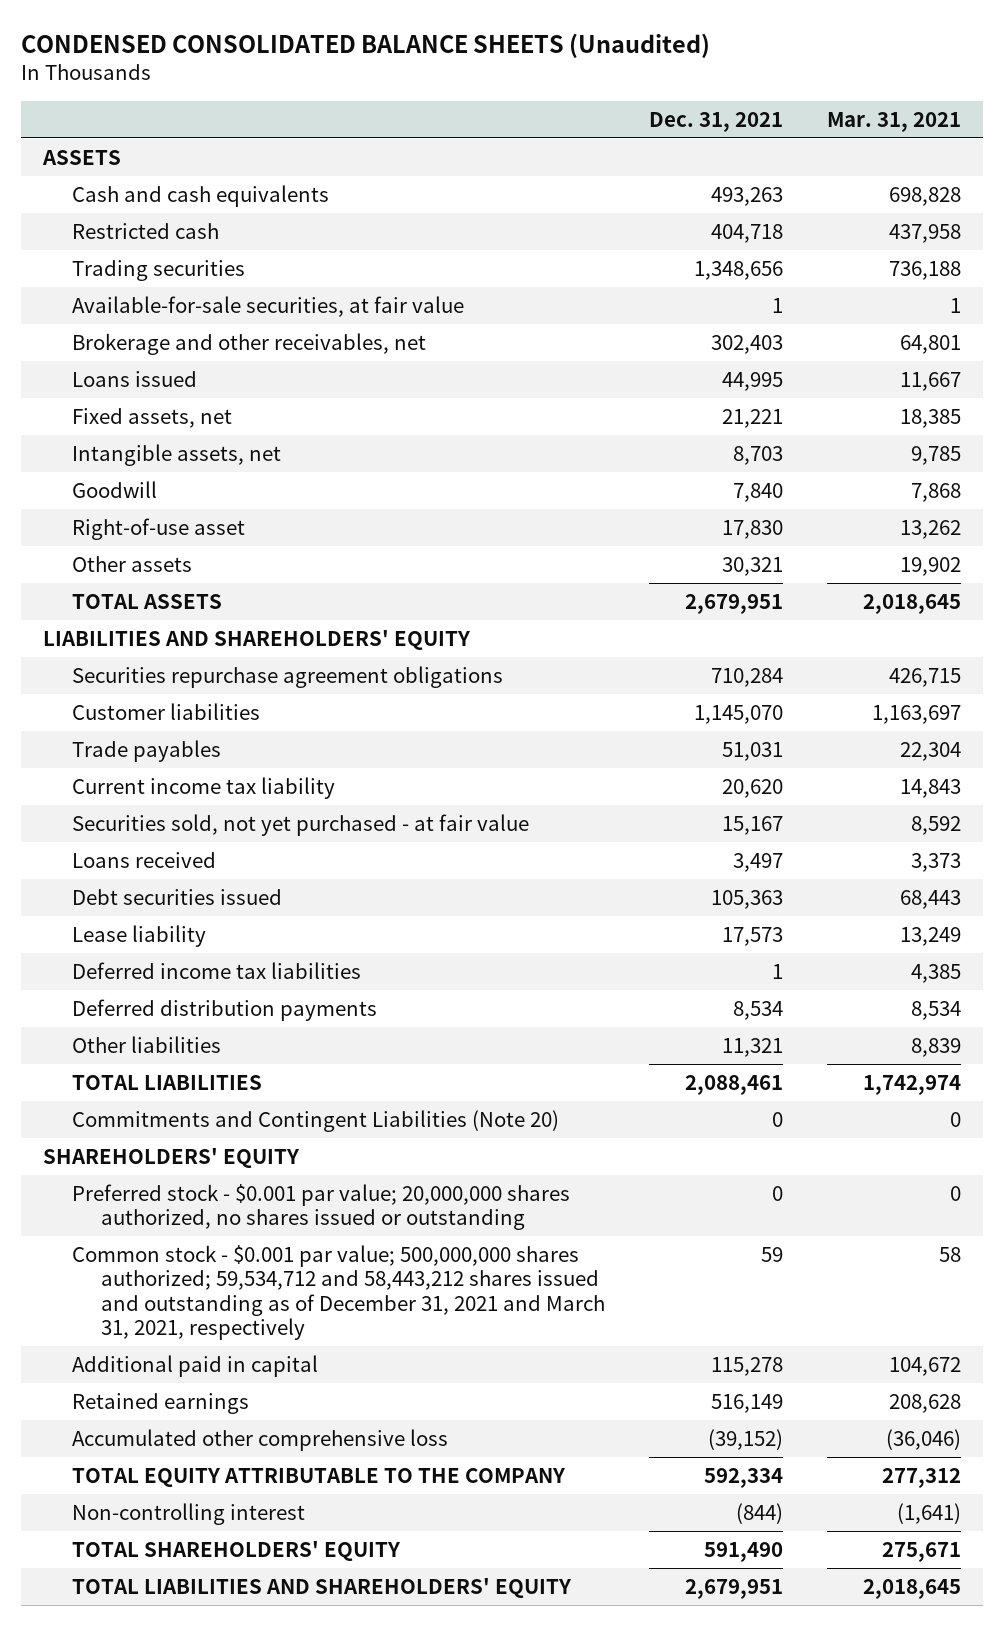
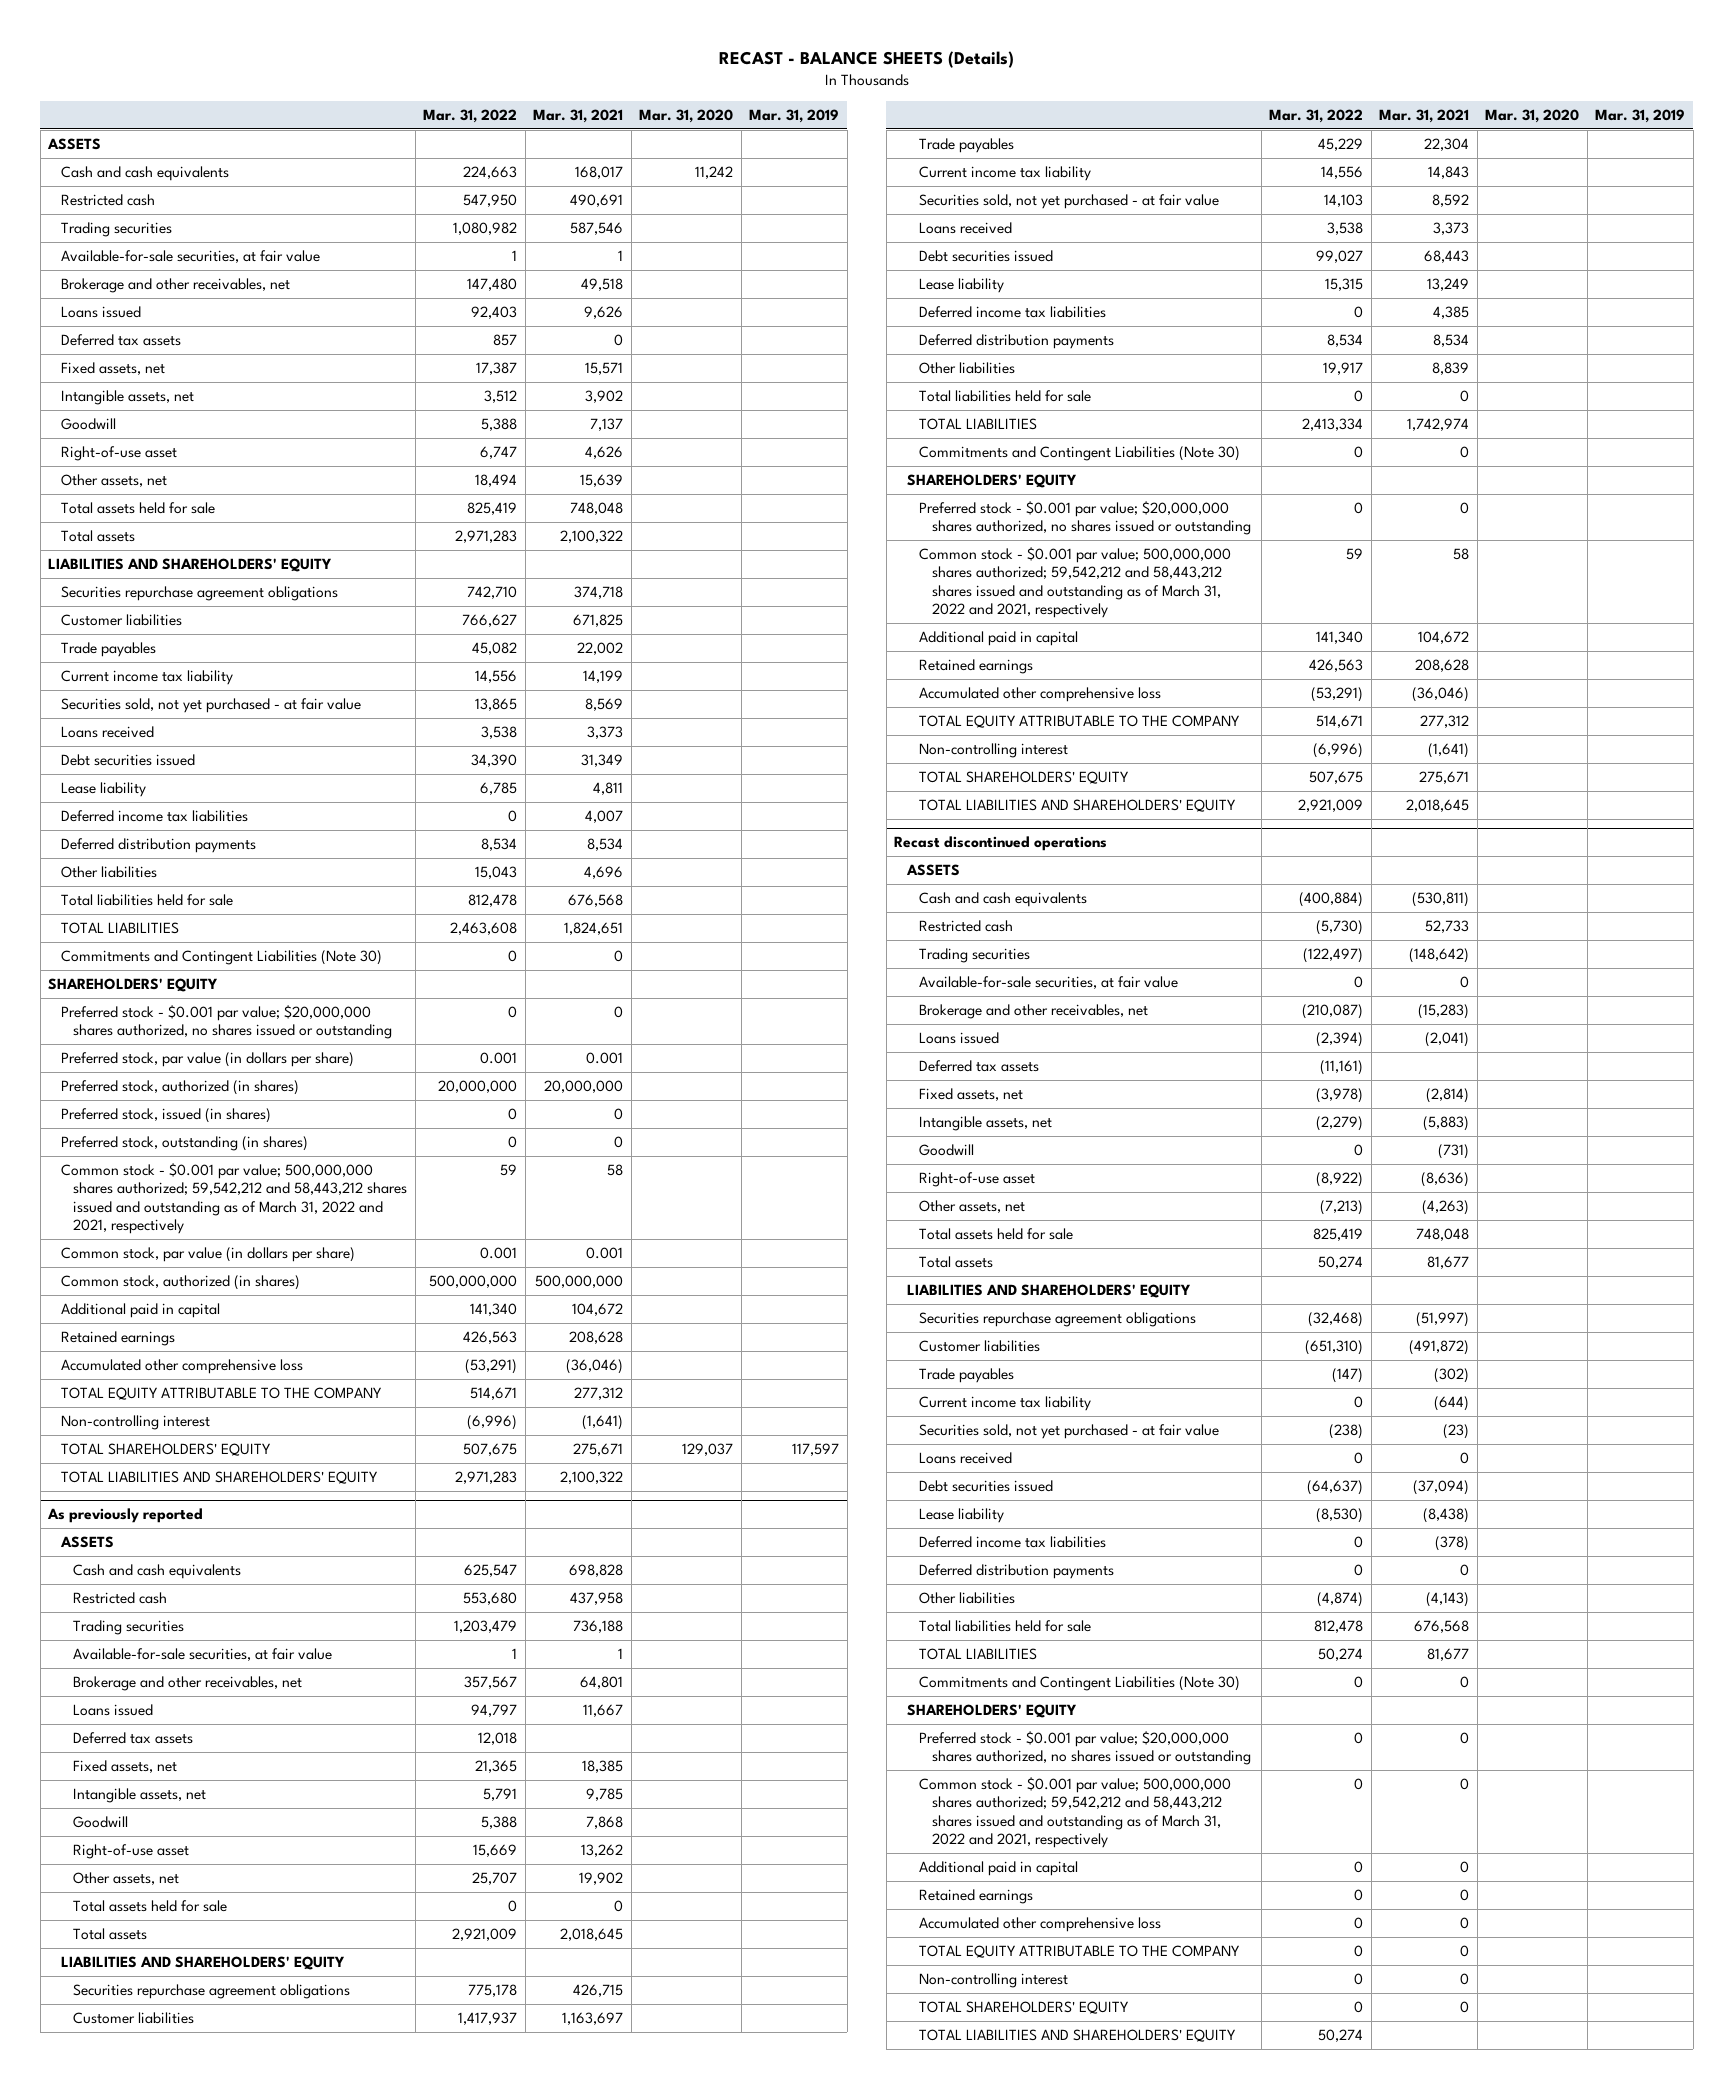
- CONDENSED CONSOLIDATED BALANCE SHEETS (Unaudited)
+ RECAST - BALANCE SHEETS (Details)
- | Dec. 31, 2021 | Mar. 31, 2021
+ | Mar. 31, 2022 | Mar. 31, 2021 | Mar. 31, 2020 | Mar. 31, 2019
+ Cash and cash equivalents | 224,663 | 168,017 | 11,242 |
+ Restricted cash | 547,950 | 490,691 | |
+ Trading securities | 1,080,982 | 587,546 | |
+ Available-for-sale securities, at fair value | 1 | 1 | |
+ Brokerage and other receivables, net | 147,480 | 49,518 | |
+ Loans issued | 92,403 | 9,626 | |
+ Deferred tax assets | 857 | 0 | |
+ Fixed assets, net | 17,387 | 15,571 | |
+ Intangible assets, net | 3,512 | 3,902 | |
+ Goodwill | 5,388 | 7,137 | |
+ Right-of-use asset | 6,747 | 4,626 | |
+ Other assets, net | 18,494 | 15,639 | |
+ Total assets held for sale | 825,419 | 748,048 | |
+ Total assets | 2,971,283 | 2,100,322 | |
+ LIABILITIES AND SHAREHOLDERS' EQUITY
+ Securities repurchase agreement obligations | 742,710 | 374,718 | |
+ Customer liabilities | 766,627 | 671,825 | |
+ Trade payables | 45,082 | 22,002 | |
+ Current income tax liability | 14,556 | 14,199 | |
+ Securities sold, not yet purchased - at fair value | 13,865 | 8,569 | |
+ Loans received | 3,538 | 3,373 | |
+ Debt securities issued | 34,390 | 31,349 | |
+ Lease liability | 6,785 | 4,811 | |
+ Deferred income tax liabilities | 0 | 4,007 | |
+ Deferred distribution payments | 8,534 | 8,534 | |
+ Other liabilities | 15,043 | 4,696 | |
+ Total liabilities held for sale | 812,478 | 676,568 | |
+ TOTAL LIABILITIES | 2,463,608 | 1,824,651 | |
+ Commitments and Contingent Liabilities (Note 30) | 0 | 0 | |
+ SHAREHOLDERS' EQUITY
+ Preferred stock - $0.001 par value; $20,000,000 shares authorized, no shares issued or outstanding | 0 | 0 | |
+ Preferred stock, par value (in dollars per share) | 0.001 | 0.001 | |
+ Preferred stock, authorized (in shares) | 20,000,000 | 20,000,000 | |
+ Preferred stock, issued (in shares) | 0 | 0 | |
+ Preferred stock, outstanding (in shares) | 0 | 0 | |
+ Common stock - $0.001 par value; 500,000,000 shares authorized; 59,542,212 and 58,443,212 shares issued and outstanding as of March 31, 2022 and 2021, respectively | 59 | 58 | |
+ Common stock, par value (in dollars per share) | 0.001 | 0.001 | |
+ Common stock, authorized (in shares) | 500,000,000 | 500,000,000 | |
+ Additional paid in capital | 141,340 | 104,672 | |
+ Retained earnings | 426,563 | 208,628 | |
+ Accumulated other comprehensive loss | (53,291) | (36,046) | |
+ TOTAL EQUITY ATTRIBUTABLE TO THE COMPANY | 514,671 | 277,312 | |
+ Non-controlling interest | (6,996) | (1,641) | |
+ TOTAL SHAREHOLDERS' EQUITY | 507,675 | 275,671 | 129,037 | 117,597
+ TOTAL LIABILITIES AND SHAREHOLDERS' EQUITY | 2,971,283 | 2,100,322 | |
+ As previously reported
+ ASSETS
+ Deferred tax assets | 12,018 | | |
- Other assets | 30,321 | 19,902
- TOTAL ASSETS | 2,679,951 | 2,018,645
+ Other assets, net | 25,707 | 19,902 | |
+ Total assets held for sale | 0 | 0 | |
+ Total assets | 2,921,009 | 2,018,645 | |
+ Total liabilities held for sale | 0 | 0 | |
- Commitments and Contingent Liabilities (Note 20) | 0 | 0
+ Commitments and Contingent Liabilities (Note 30) | 0 | 0 | |
- Preferred stock - $0.001 par value; 20,000,000 shares authorized, no shares issued or outstanding | 0 | 0
- Common stock - $0.001 par value; 500,000,000 shares authorized; 59,534,712 and 58,443,212 shares issued and outstanding as of December 31, 2021 and March 31, 2021, respectively | 59 | 58
+ Preferred stock - $0.001 par value; $20,000,000 shares authorized, no shares issued or outstanding | 0 | 0 | |
+ Common stock - $0.001 par value; 500,000,000 shares authorized; 59,542,212 and 58,443,212 shares issued and outstanding as of March 31, 2022 and 2021, respectively | 59 | 58 | |
+ Recast discontinued operations
+ ASSETS
+ Cash and cash equivalents | (400,884) | (530,811) | |
+ Restricted cash | (5,730) | 52,733 | |
+ Trading securities | (122,497) | (148,642) | |
+ Available-for-sale securities, at fair value | 0 | 0 | |
+ Brokerage and other receivables, net | (210,087) | (15,283) | |
+ Loans issued | (2,394) | (2,041) | |
+ Deferred tax assets | (11,161) | | |
+ Fixed assets, net | (3,978) | (2,814) | |
+ Intangible assets, net | (2,279) | (5,883) | |
+ Goodwill | 0 | (731) | |
+ Right-of-use asset | (8,922) | (8,636) | |
+ Other assets, net | (7,213) | (4,263) | |
+ Total assets held for sale | 825,419 | 748,048 | |
+ Total assets | 50,274 | 81,677 | |
+ LIABILITIES AND SHAREHOLDERS' EQUITY
+ Securities repurchase agreement obligations | (32,468) | (51,997) | |
+ Customer liabilities | (651,310) | (491,872) | |
+ Trade payables | (147) | (302) | |
+ Current income tax liability | 0 | (644) | |
+ Securities sold, not yet purchased - at fair value | (238) | (23) | |
+ Loans received | 0 | 0 | |
+ Debt securities issued | (64,637) | (37,094) | |
+ Lease liability | (8,530) | (8,438) | |
+ Deferred income tax liabilities | 0 | (378) | |
+ Deferred distribution payments | 0 | 0 | |
+ Other liabilities | (4,874) | (4,143) | |
+ Total liabilities held for sale | 812,478 | 676,568 | |
+ TOTAL LIABILITIES | 50,274 | 81,677 | |
+ Commitments and Contingent Liabilities (Note 30) | 0 | 0 | |
+ SHAREHOLDERS' EQUITY
+ Preferred stock - $0.001 par value; $20,000,000 shares authorized, no shares issued or outstanding | 0 | 0 | |
+ Common stock - $0.001 par value; 500,000,000 shares authorized; 59,542,212 and 58,443,212 shares issued and outstanding as of March 31, 2022 and 2021, respectively | 0 | 0 | |
+ Additional paid in capital | 0 | 0 | |
+ Retained earnings | 0 | 0 | |
+ Accumulated other comprehensive loss | 0 | 0 | |
+ TOTAL EQUITY ATTRIBUTABLE TO THE COMPANY | 0 | 0 | |
+ Non-controlling interest | 0 | 0 | |
+ TOTAL SHAREHOLDERS' EQUITY | 0 | 0 | |
+ TOTAL LIABILITIES AND SHAREHOLDERS' EQUITY | 50,274 | | |

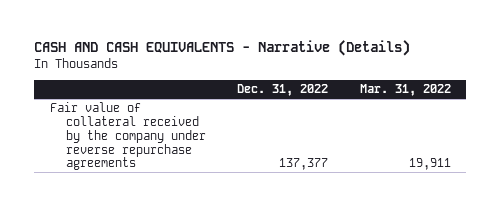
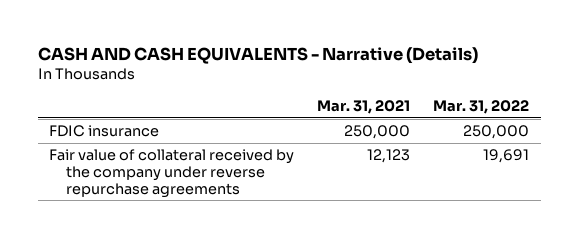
- | Dec. 31, 2022 | Mar. 31, 2022
+ | Mar. 31, 2021 | Mar. 31, 2022
- Fair value of collateral received by the company under reverse repurchase agreements | 137,377 | 19,911
+ FDIC insurance | 250,000 | 250,000
+ Fair value of collateral received by the company under reverse repurchase agreements | 12,123 | 19,691

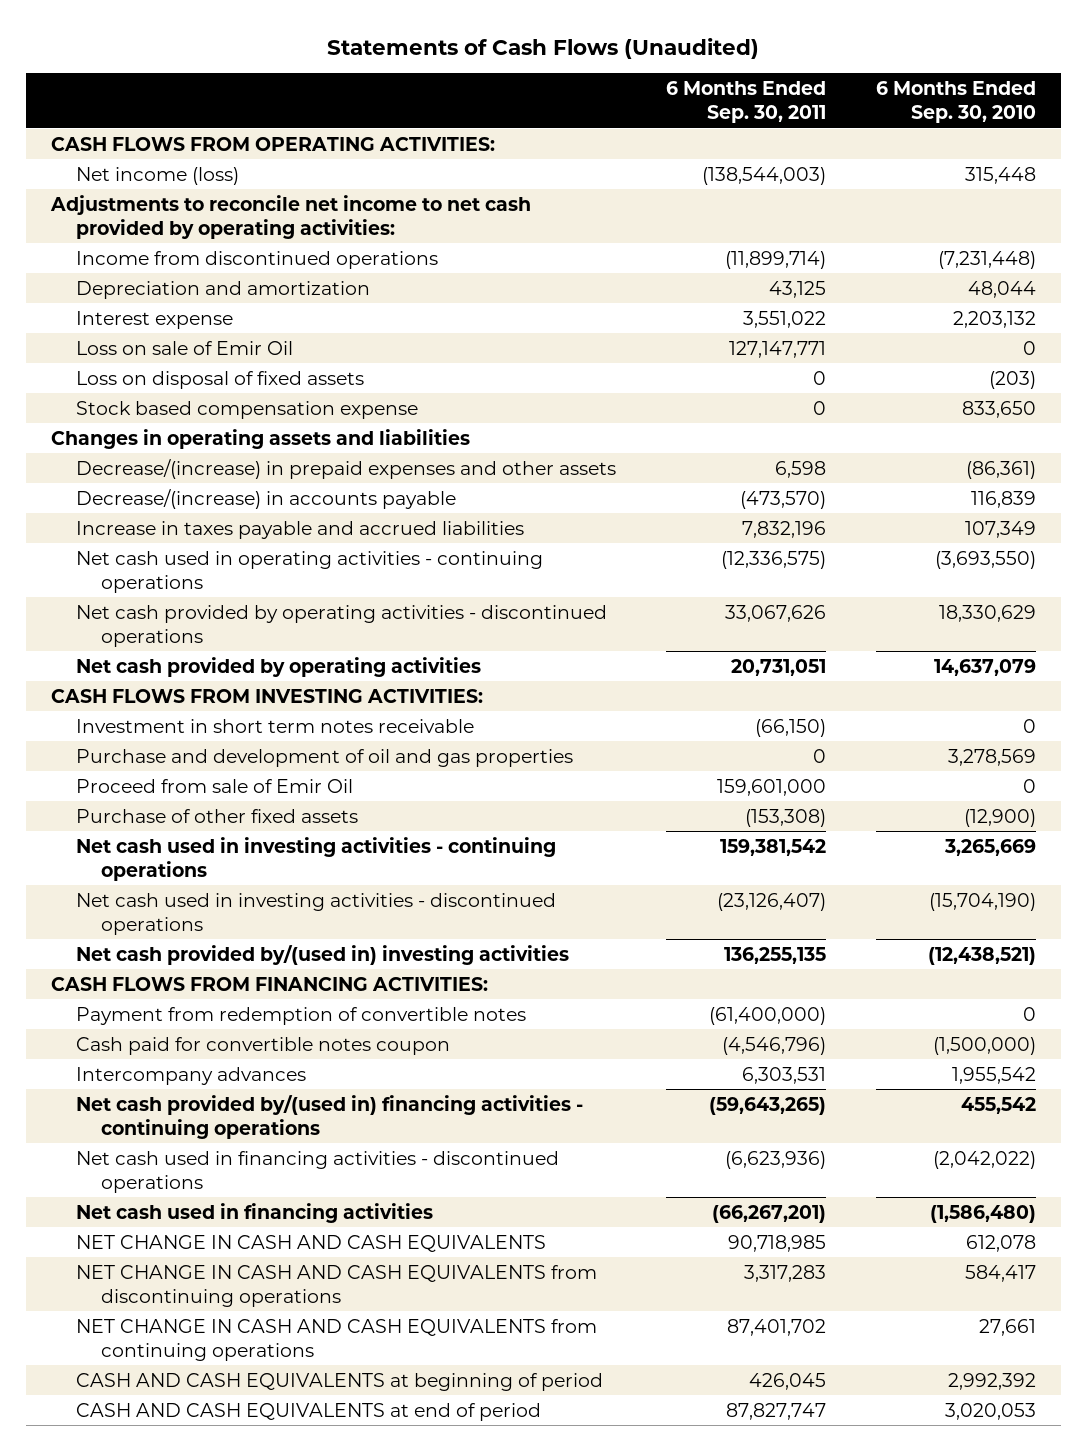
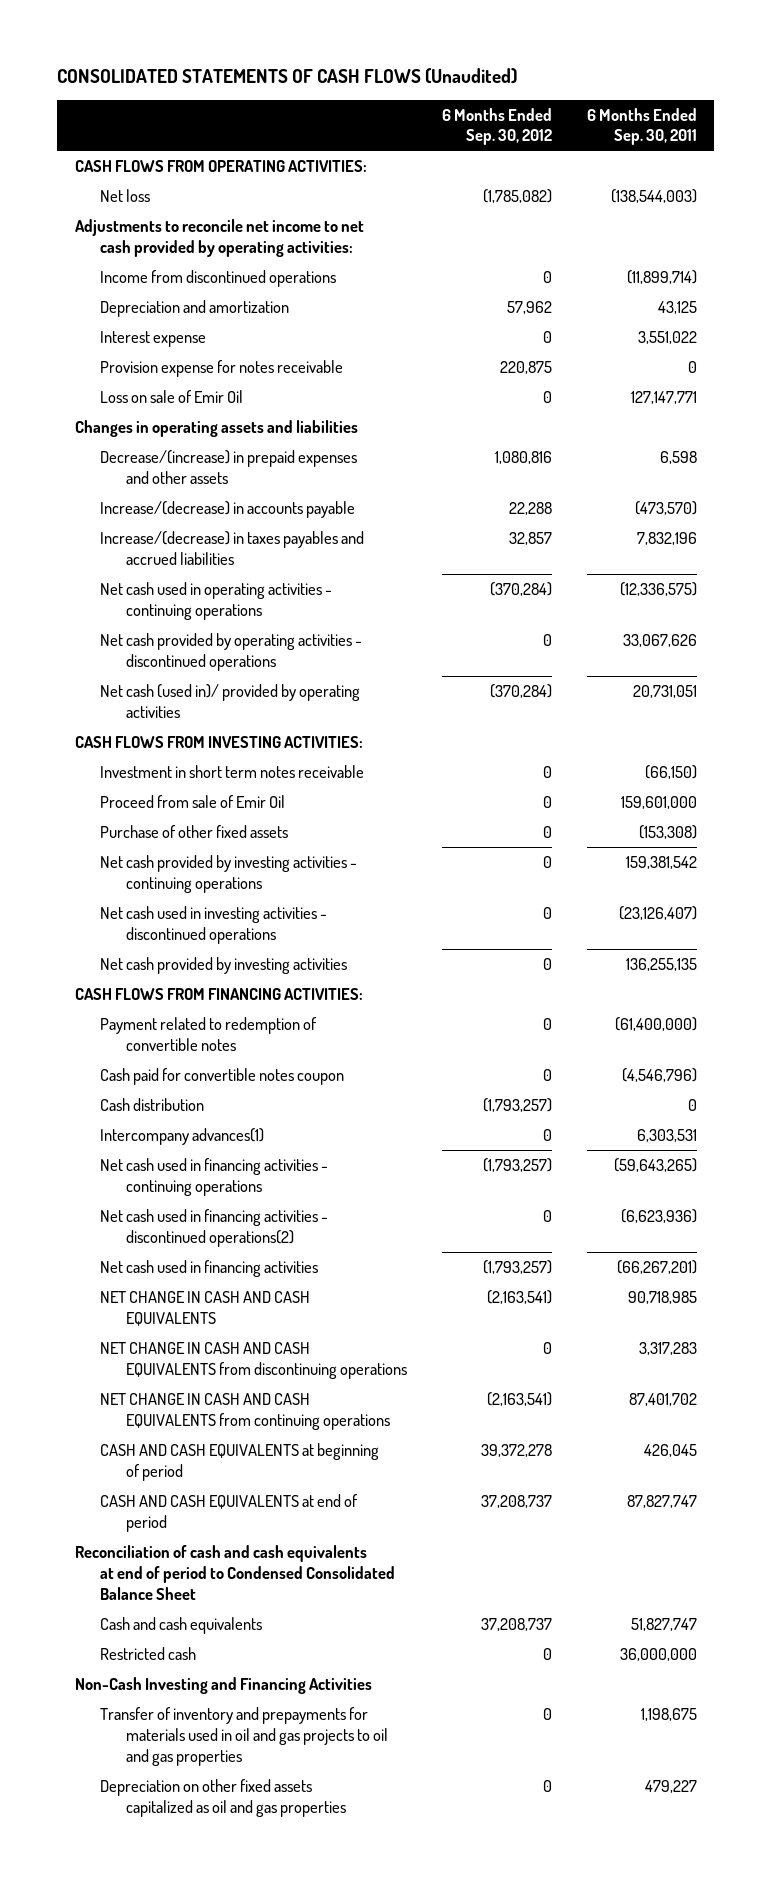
- Statements of Cash Flows (Unaudited)
+ CONSOLIDATED STATEMENTS OF CASH FLOWS (Unaudited)
- | 6 Months Ended Sep. 30, 2011 | 6 Months Ended Sep. 30, 2010
+ | 6 Months Ended Sep. 30, 2012 | 6 Months Ended Sep. 30, 2011
- Net income (loss) | (138,544,003) | 315,448
+ Net loss | (1,785,082) | (138,544,003)
+ Provision expense for notes receivable | 220,875 | 0
- Loss on disposal of fixed assets | 0 | (203)
- Stock based compensation expense | 0 | 833,650
- Decrease/(increase) in accounts payable | (473,570) | 116,839
- Increase in taxes payable and accrued liabilities | 7,832,196 | 107,349
+ Increase/(decrease) in accounts payable | 22,288 | (473,570)
+ Increase/(decrease) in taxes payables and accrued liabilities | 32,857 | 7,832,196
- Net cash provided by operating activities | 20,731,051 | 14,637,079
+ Net cash (used in)/ provided by operating activities | (370,284) | 20,731,051
- Purchase and development of oil and gas properties | 0 | 3,278,569
- Net cash used in investing activities - continuing operations | 159,381,542 | 3,265,669
+ Net cash provided by investing activities - continuing operations | 0 | 159,381,542
- Net cash provided by/(used in) investing activities | 136,255,135 | (12,438,521)
+ Net cash provided by investing activities | 0 | 136,255,135
- Payment from redemption of convertible notes | (61,400,000) | 0
+ Payment related to redemption of convertible notes | 0 | (61,400,000)
- Intercompany advances | 6,303,531 | 1,955,542
- Net cash provided by/(used in) financing activities - continuing operations | (59,643,265) | 455,542
- Net cash used in financing activities - discontinued operations | (6,623,936) | (2,042,022)
+ Cash distribution | (1,793,257) | 0
+ Intercompany advances(1) | 0 | 6,303,531
+ Net cash used in financing activities - continuing operations | (1,793,257) | (59,643,265)
+ Net cash used in financing activities - discontinued operations(2) | 0 | (6,623,936)
+ Reconciliation of cash and cash equivalents at end of period to Condensed Consolidated Balance Sheet
+ Cash and cash equivalents | 37,208,737 | 51,827,747
+ Restricted cash | 0 | 36,000,000
+ Non-Cash Investing and Financing Activities
+ Transfer of inventory and prepayments for materials used in oil and gas projects to oil and gas properties | 0 | 1,198,675
+ Depreciation on other fixed assets capitalized as oil and gas properties | 0 | 479,227

